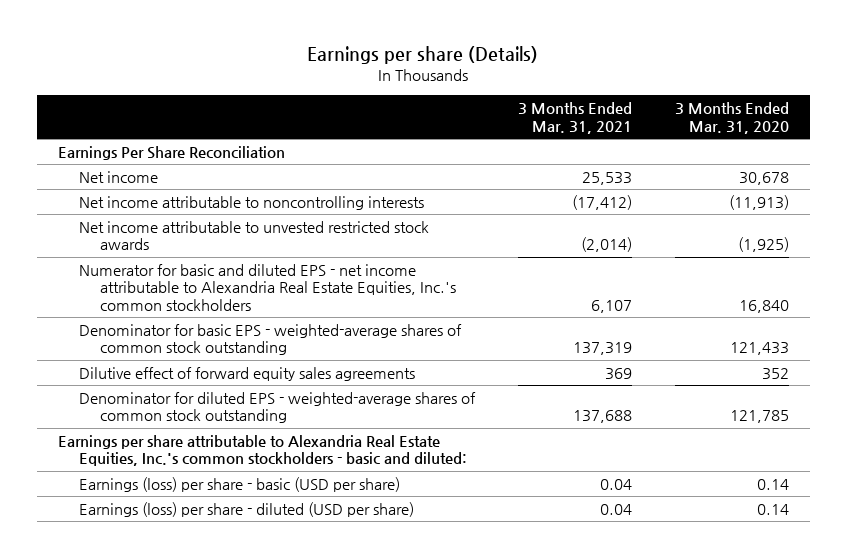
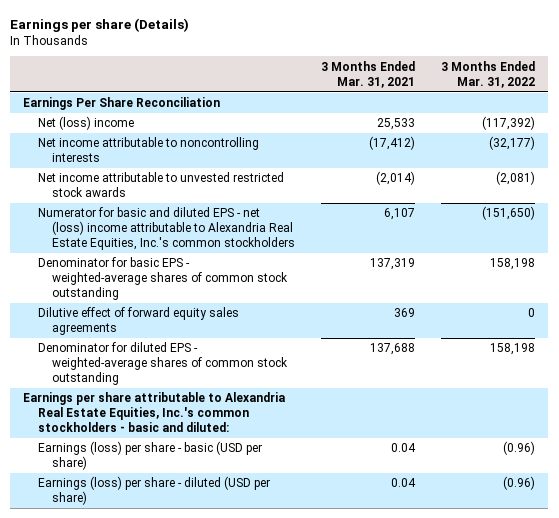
- | 3 Months Ended Mar. 31, 2021 | 3 Months Ended Mar. 31, 2020
+ | 3 Months Ended Mar. 31, 2021 | 3 Months Ended Mar. 31, 2022
- Net income | 25,533 | 30,678
+ Net (loss) income | 25,533 | (117,392)
- Numerator for basic and diluted EPS - net income attributable to Alexandria Real Estate Equities, Inc.'s common stockholders | 6,107 | 16,840
+ Numerator for basic and diluted EPS - net (loss) income attributable to Alexandria Real Estate Equities, Inc.'s common stockholders | 6,107 | (151,650)

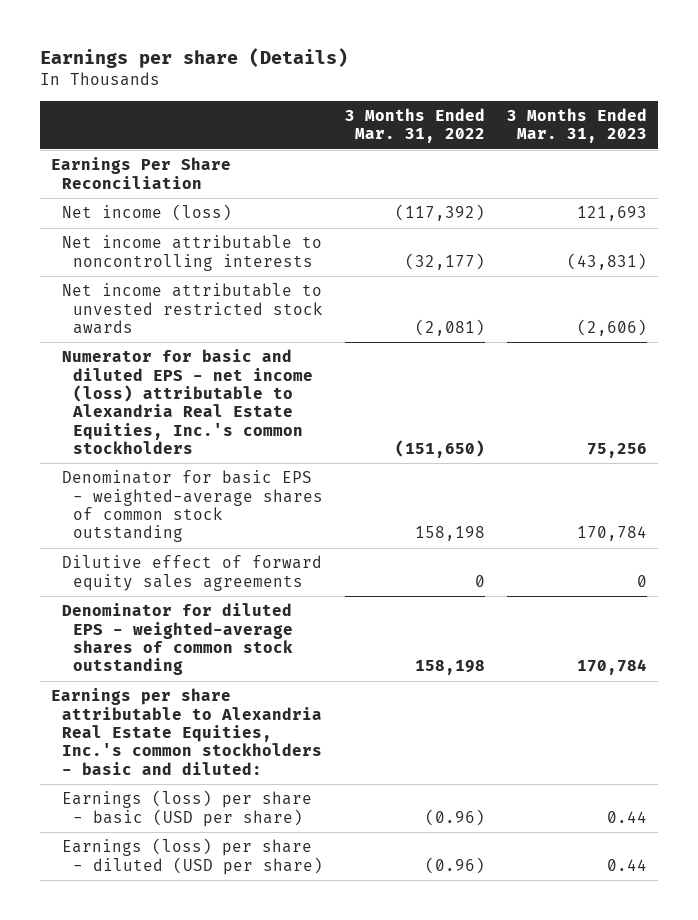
- | 3 Months Ended Mar. 31, 2021 | 3 Months Ended Mar. 31, 2022
+ | 3 Months Ended Mar. 31, 2022 | 3 Months Ended Mar. 31, 2023
- Net (loss) income | 25,533 | (117,392)
+ Net income (loss) | (117,392) | 121,693
- Numerator for basic and diluted EPS - net (loss) income attributable to Alexandria Real Estate Equities, Inc.'s common stockholders | 6,107 | (151,650)
+ Numerator for basic and diluted EPS - net income (loss) attributable to Alexandria Real Estate Equities, Inc.'s common stockholders | (151,650) | 75,256

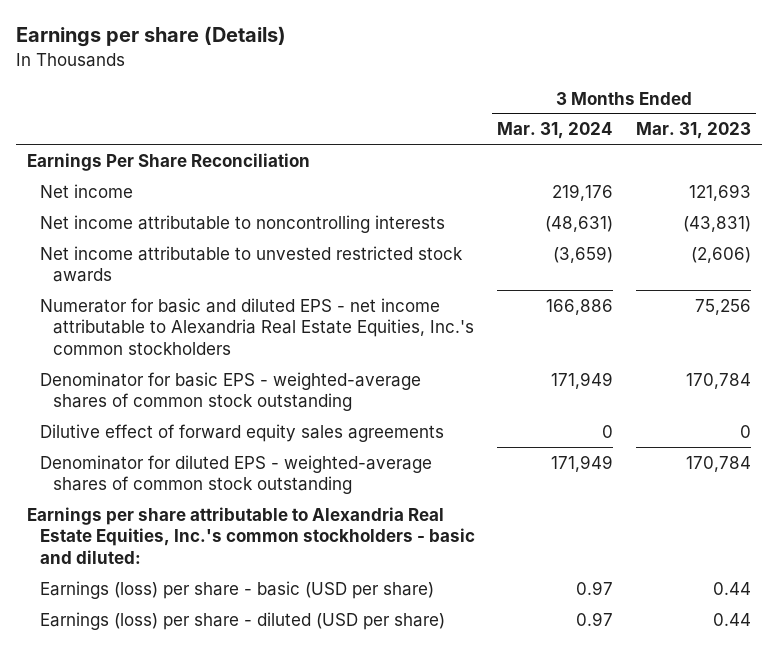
- | 3 Months Ended Mar. 31, 2022 | 3 Months Ended Mar. 31, 2023
+ | 3 Months Ended Mar. 31, 2024 | 3 Months Ended Mar. 31, 2023
- Net income (loss) | (117,392) | 121,693
+ Net income | 219,176 | 121,693
- Numerator for basic and diluted EPS - net income (loss) attributable to Alexandria Real Estate Equities, Inc.'s common stockholders | (151,650) | 75,256
+ Numerator for basic and diluted EPS - net income attributable to Alexandria Real Estate Equities, Inc.'s common stockholders | 166,886 | 75,256

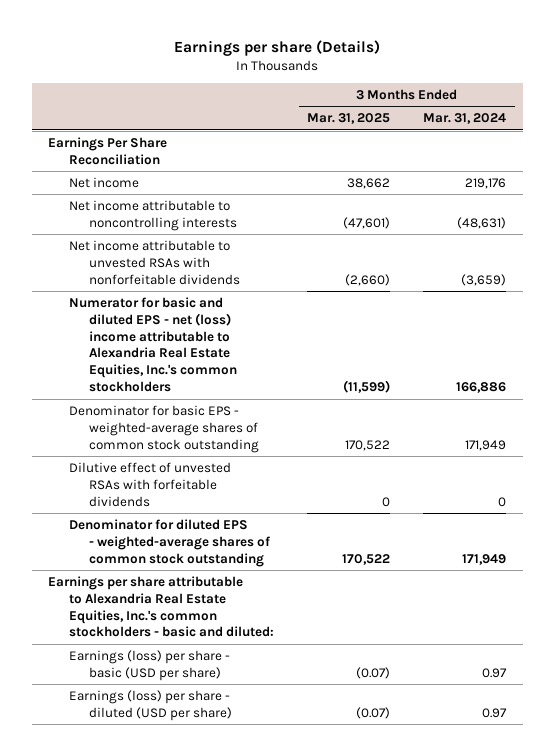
- | 3 Months Ended Mar. 31, 2024 | 3 Months Ended Mar. 31, 2023
+ | 3 Months Ended Mar. 31, 2025 | 3 Months Ended Mar. 31, 2024
- Net income attributable to unvested restricted stock awards | (3,659) | (2,606)
- Numerator for basic and diluted EPS - net income attributable to Alexandria Real Estate Equities, Inc.'s common stockholders | 166,886 | 75,256
+ Net income attributable to unvested RSAs with nonforfeitable dividends | (2,660) | (3,659)
+ Numerator for basic and diluted EPS - net (loss) income attributable to Alexandria Real Estate Equities, Inc.'s common stockholders | (11,599) | 166,886
- Dilutive effect of forward equity sales agreements | 0 | 0
+ Dilutive effect of unvested RSAs with forfeitable dividends | 0 | 0

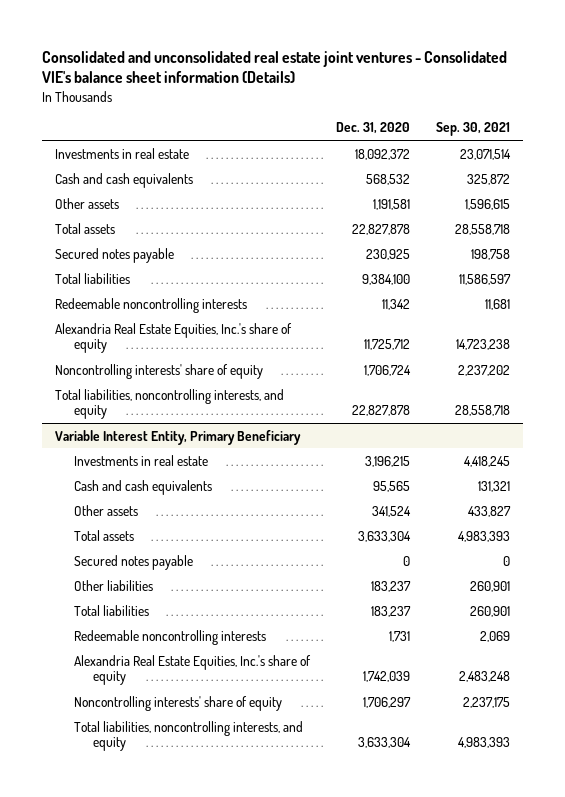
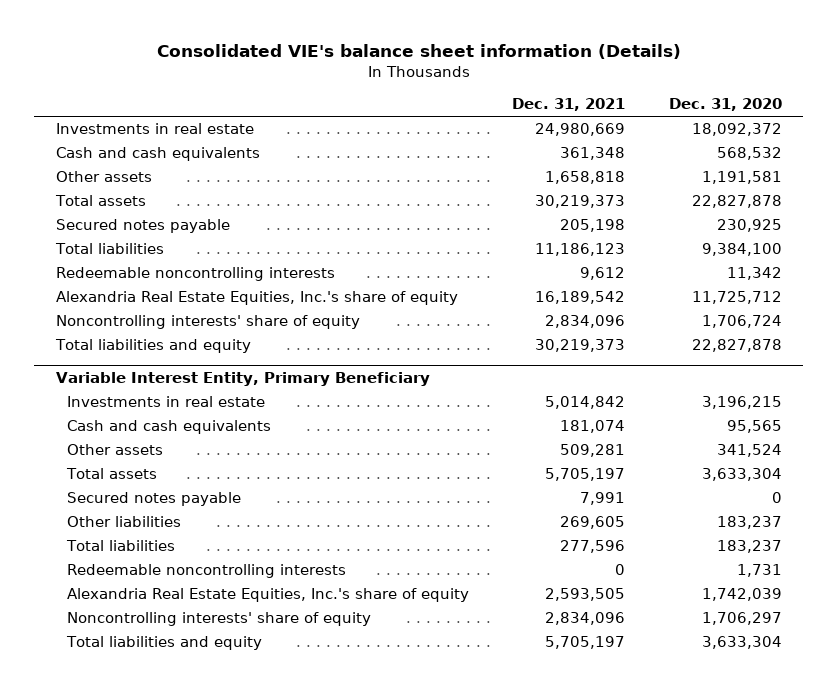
- Consolidated and unconsolidated real estate joint ventures - Consolidated VIE's balance sheet information (Details)
+ Consolidated VIE's balance sheet information (Details)
- | Dec. 31, 2020 | Sep. 30, 2021
+ | Dec. 31, 2021 | Dec. 31, 2020
- Total liabilities, noncontrolling interests, and equity | 22,827,878 | 28,558,718
+ Total liabilities and equity | 30,219,373 | 22,827,878
@ Variable Interest Entity, Primary Beneficiary
- Total liabilities, noncontrolling interests, and equity | 3,633,304 | 4,983,393
+ Total liabilities and equity | 5,705,197 | 3,633,304

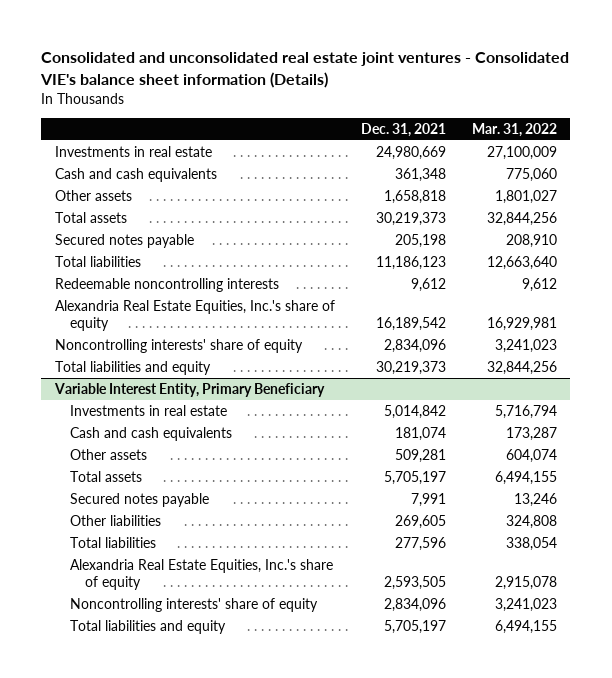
- Consolidated VIE's balance sheet information (Details)
+ Consolidated and unconsolidated real estate joint ventures - Consolidated VIE's balance sheet information (Details)
- | Dec. 31, 2021 | Dec. 31, 2020
+ | Dec. 31, 2021 | Mar. 31, 2022
@ Variable Interest Entity, Primary Beneficiary
- Redeemable noncontrolling interests | 0 | 1,731

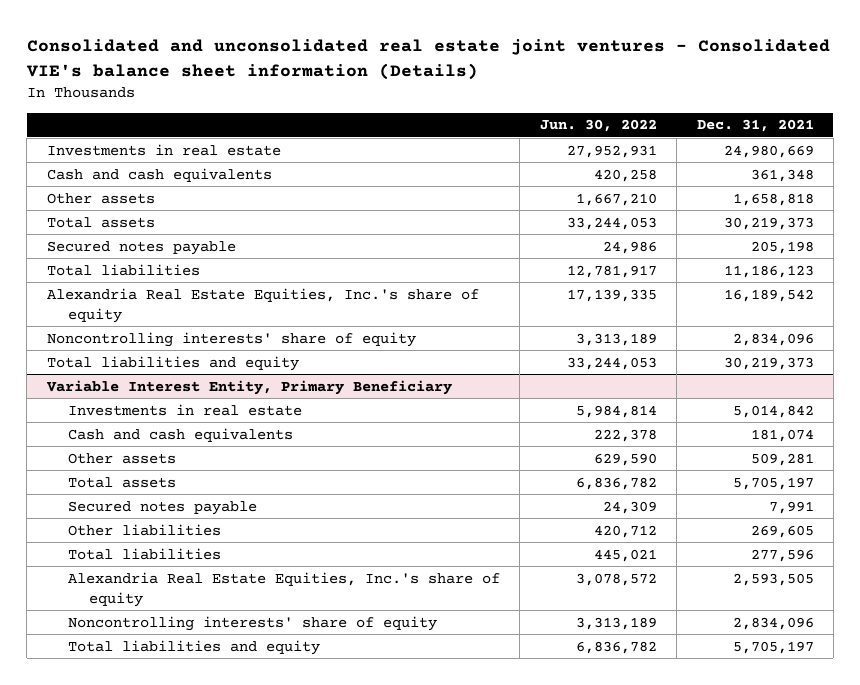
- | Dec. 31, 2021 | Mar. 31, 2022
+ | Jun. 30, 2022 | Dec. 31, 2021
- Redeemable noncontrolling interests | 9,612 | 9,612

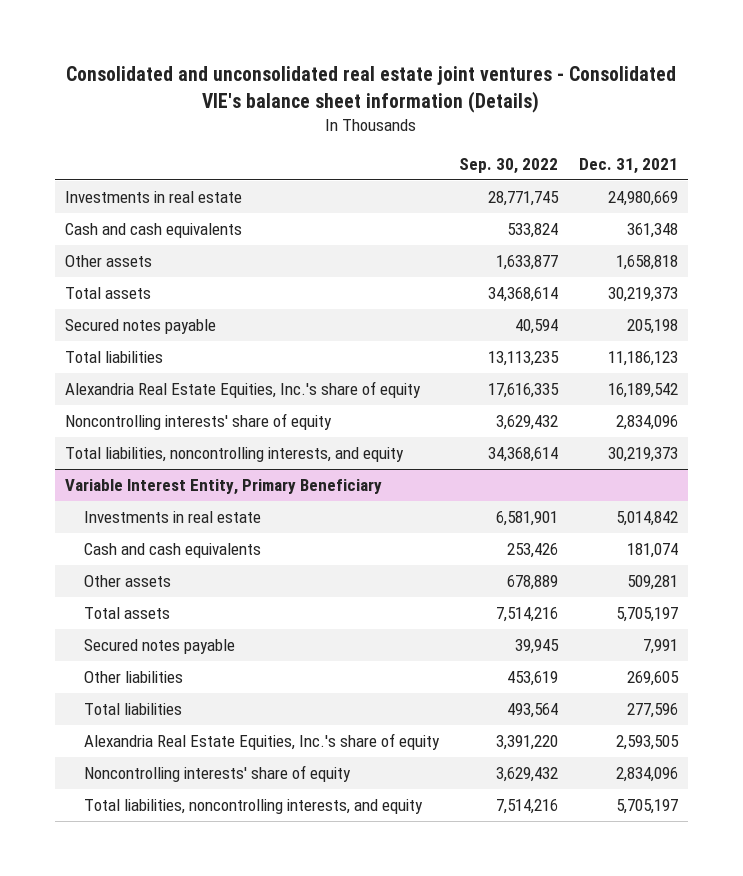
- | Jun. 30, 2022 | Dec. 31, 2021
+ | Sep. 30, 2022 | Dec. 31, 2021
- Total liabilities and equity | 33,244,053 | 30,219,373
+ Total liabilities, noncontrolling interests, and equity | 34,368,614 | 30,219,373
@ Variable Interest Entity, Primary Beneficiary
- Total liabilities and equity | 6,836,782 | 5,705,197
+ Total liabilities, noncontrolling interests, and equity | 7,514,216 | 5,705,197

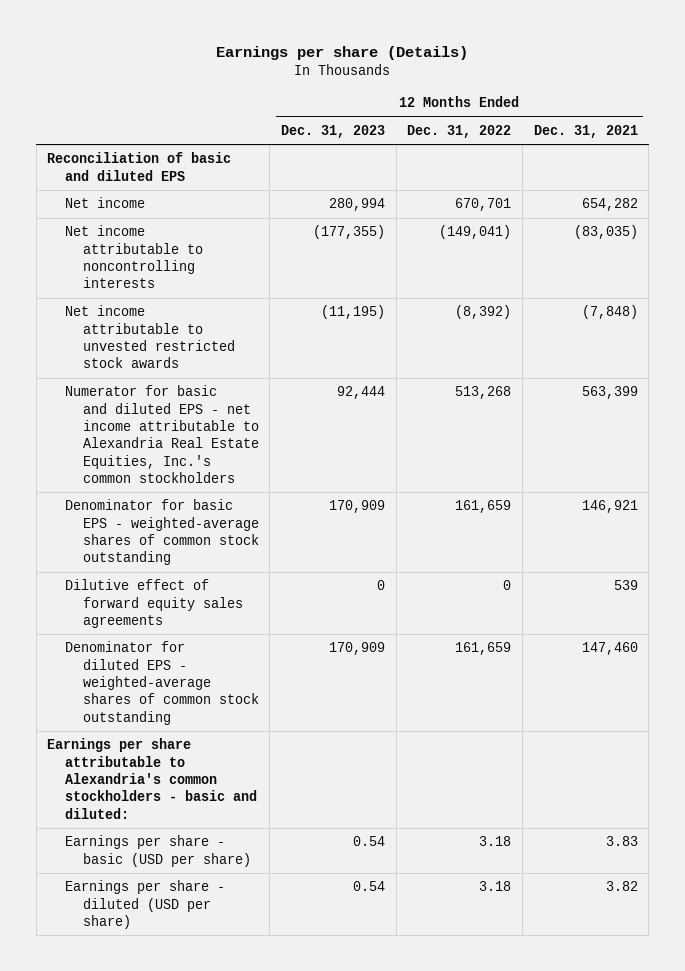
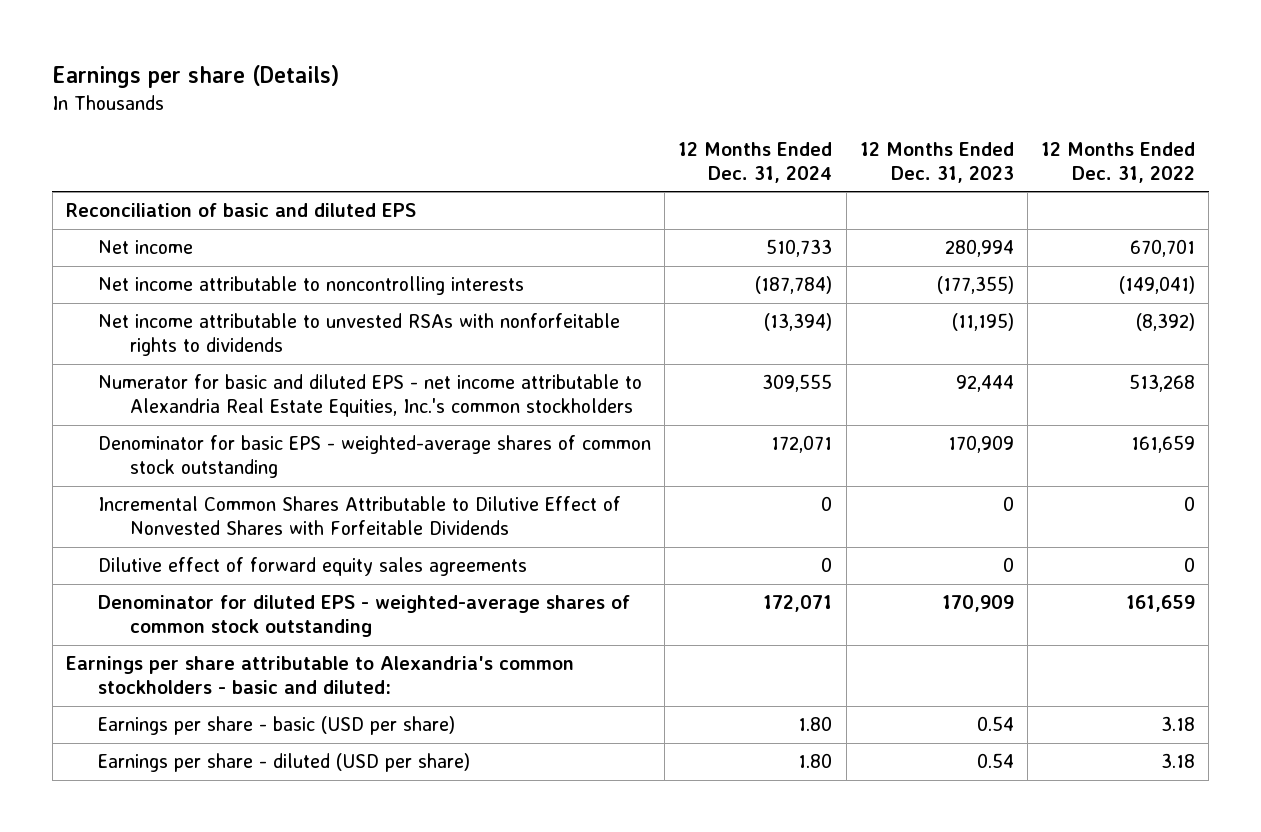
- | 12 Months Ended Dec. 31, 2023 | 12 Months Ended Dec. 31, 2022 | 12 Months Ended Dec. 31, 2021
+ | 12 Months Ended Dec. 31, 2024 | 12 Months Ended Dec. 31, 2023 | 12 Months Ended Dec. 31, 2022
- Net income attributable to unvested restricted stock awards | (11,195) | (8,392) | (7,848)
+ Net income attributable to unvested RSAs with nonforfeitable rights to dividends | (13,394) | (11,195) | (8,392)
+ Incremental Common Shares Attributable to Dilutive Effect of Nonvested Shares with Forfeitable Dividends | 0 | 0 | 0

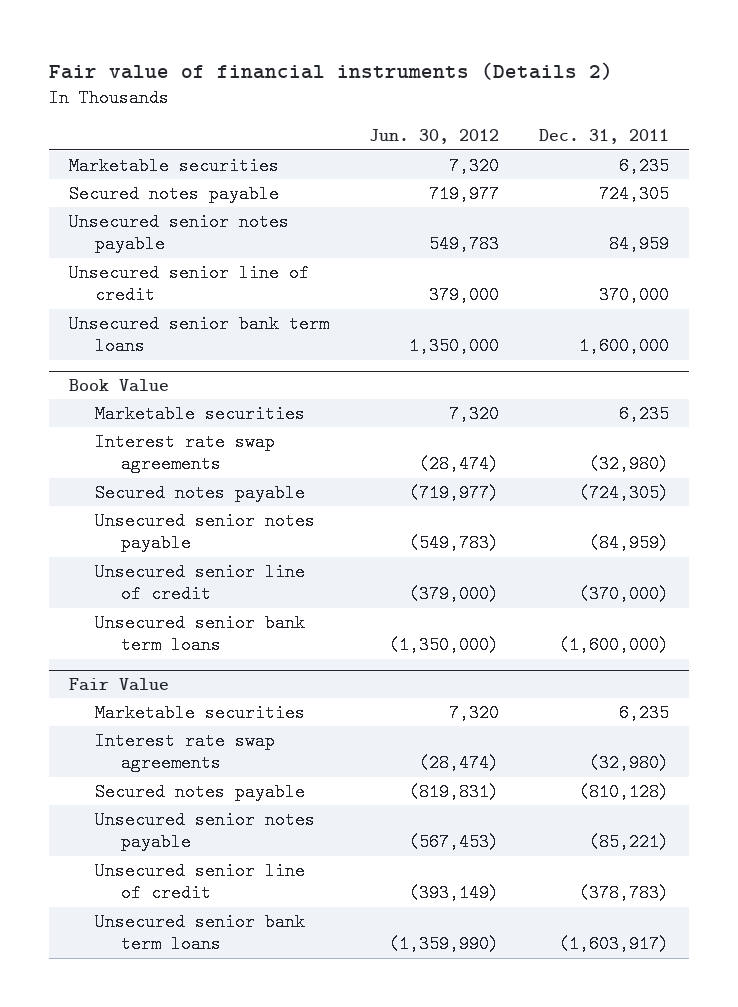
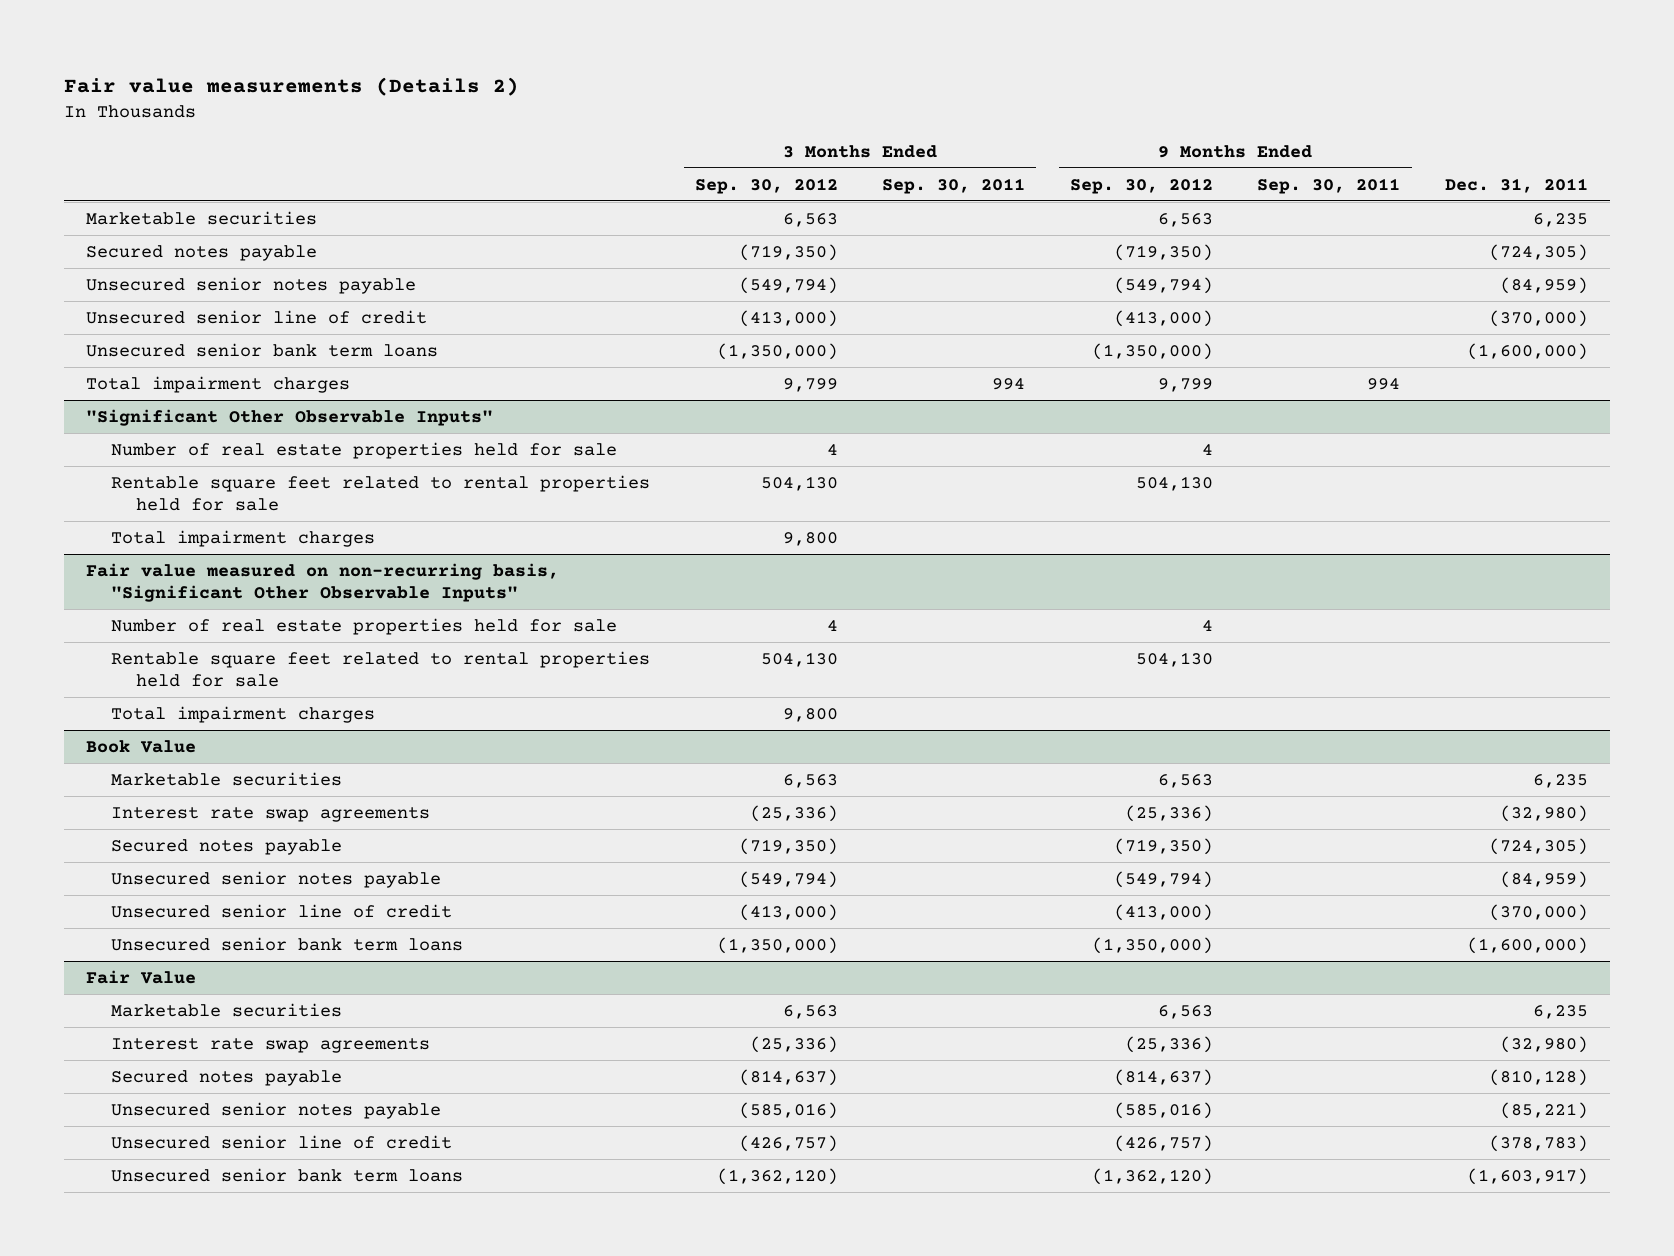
- Fair value of financial instruments (Details 2)
+ Fair value measurements (Details 2)
- | Jun. 30, 2012 | Dec. 31, 2011
+ | 3 Months Ended Sep. 30, 2012 | 3 Months Ended Sep. 30, 2011 | 9 Months Ended Sep. 30, 2012 | 9 Months Ended Sep. 30, 2011 | Dec. 31, 2011
- Secured notes payable | 719,977 | 724,305
- Unsecured senior notes payable | 549,783 | 84,959
- Unsecured senior line of credit | 379,000 | 370,000
- Unsecured senior bank term loans | 1,350,000 | 1,600,000
+ Secured notes payable | (719,350) | | (719,350) | | (724,305)
+ Unsecured senior notes payable | (549,794) | | (549,794) | | (84,959)
+ Unsecured senior line of credit | (413,000) | | (413,000) | | (370,000)
+ Unsecured senior bank term loans | (1,350,000) | | (1,350,000) | | (1,600,000)
+ Total impairment charges | 9,799 | 994 | 9,799 | 994 |
+ "Significant Other Observable Inputs"
+ Number of real estate properties held for sale | 4 | | 4 | |
+ Rentable square feet related to rental properties held for sale | 504,130 | | 504,130 | |
+ Total impairment charges | 9,800 | | | |
+ Fair value measured on non-recurring basis, "Significant Other Observable Inputs"
+ Number of real estate properties held for sale | 4 | | 4 | |
+ Rentable square feet related to rental properties held for sale | 504,130 | | 504,130 | |
+ Total impairment charges | 9,800 | | | |

